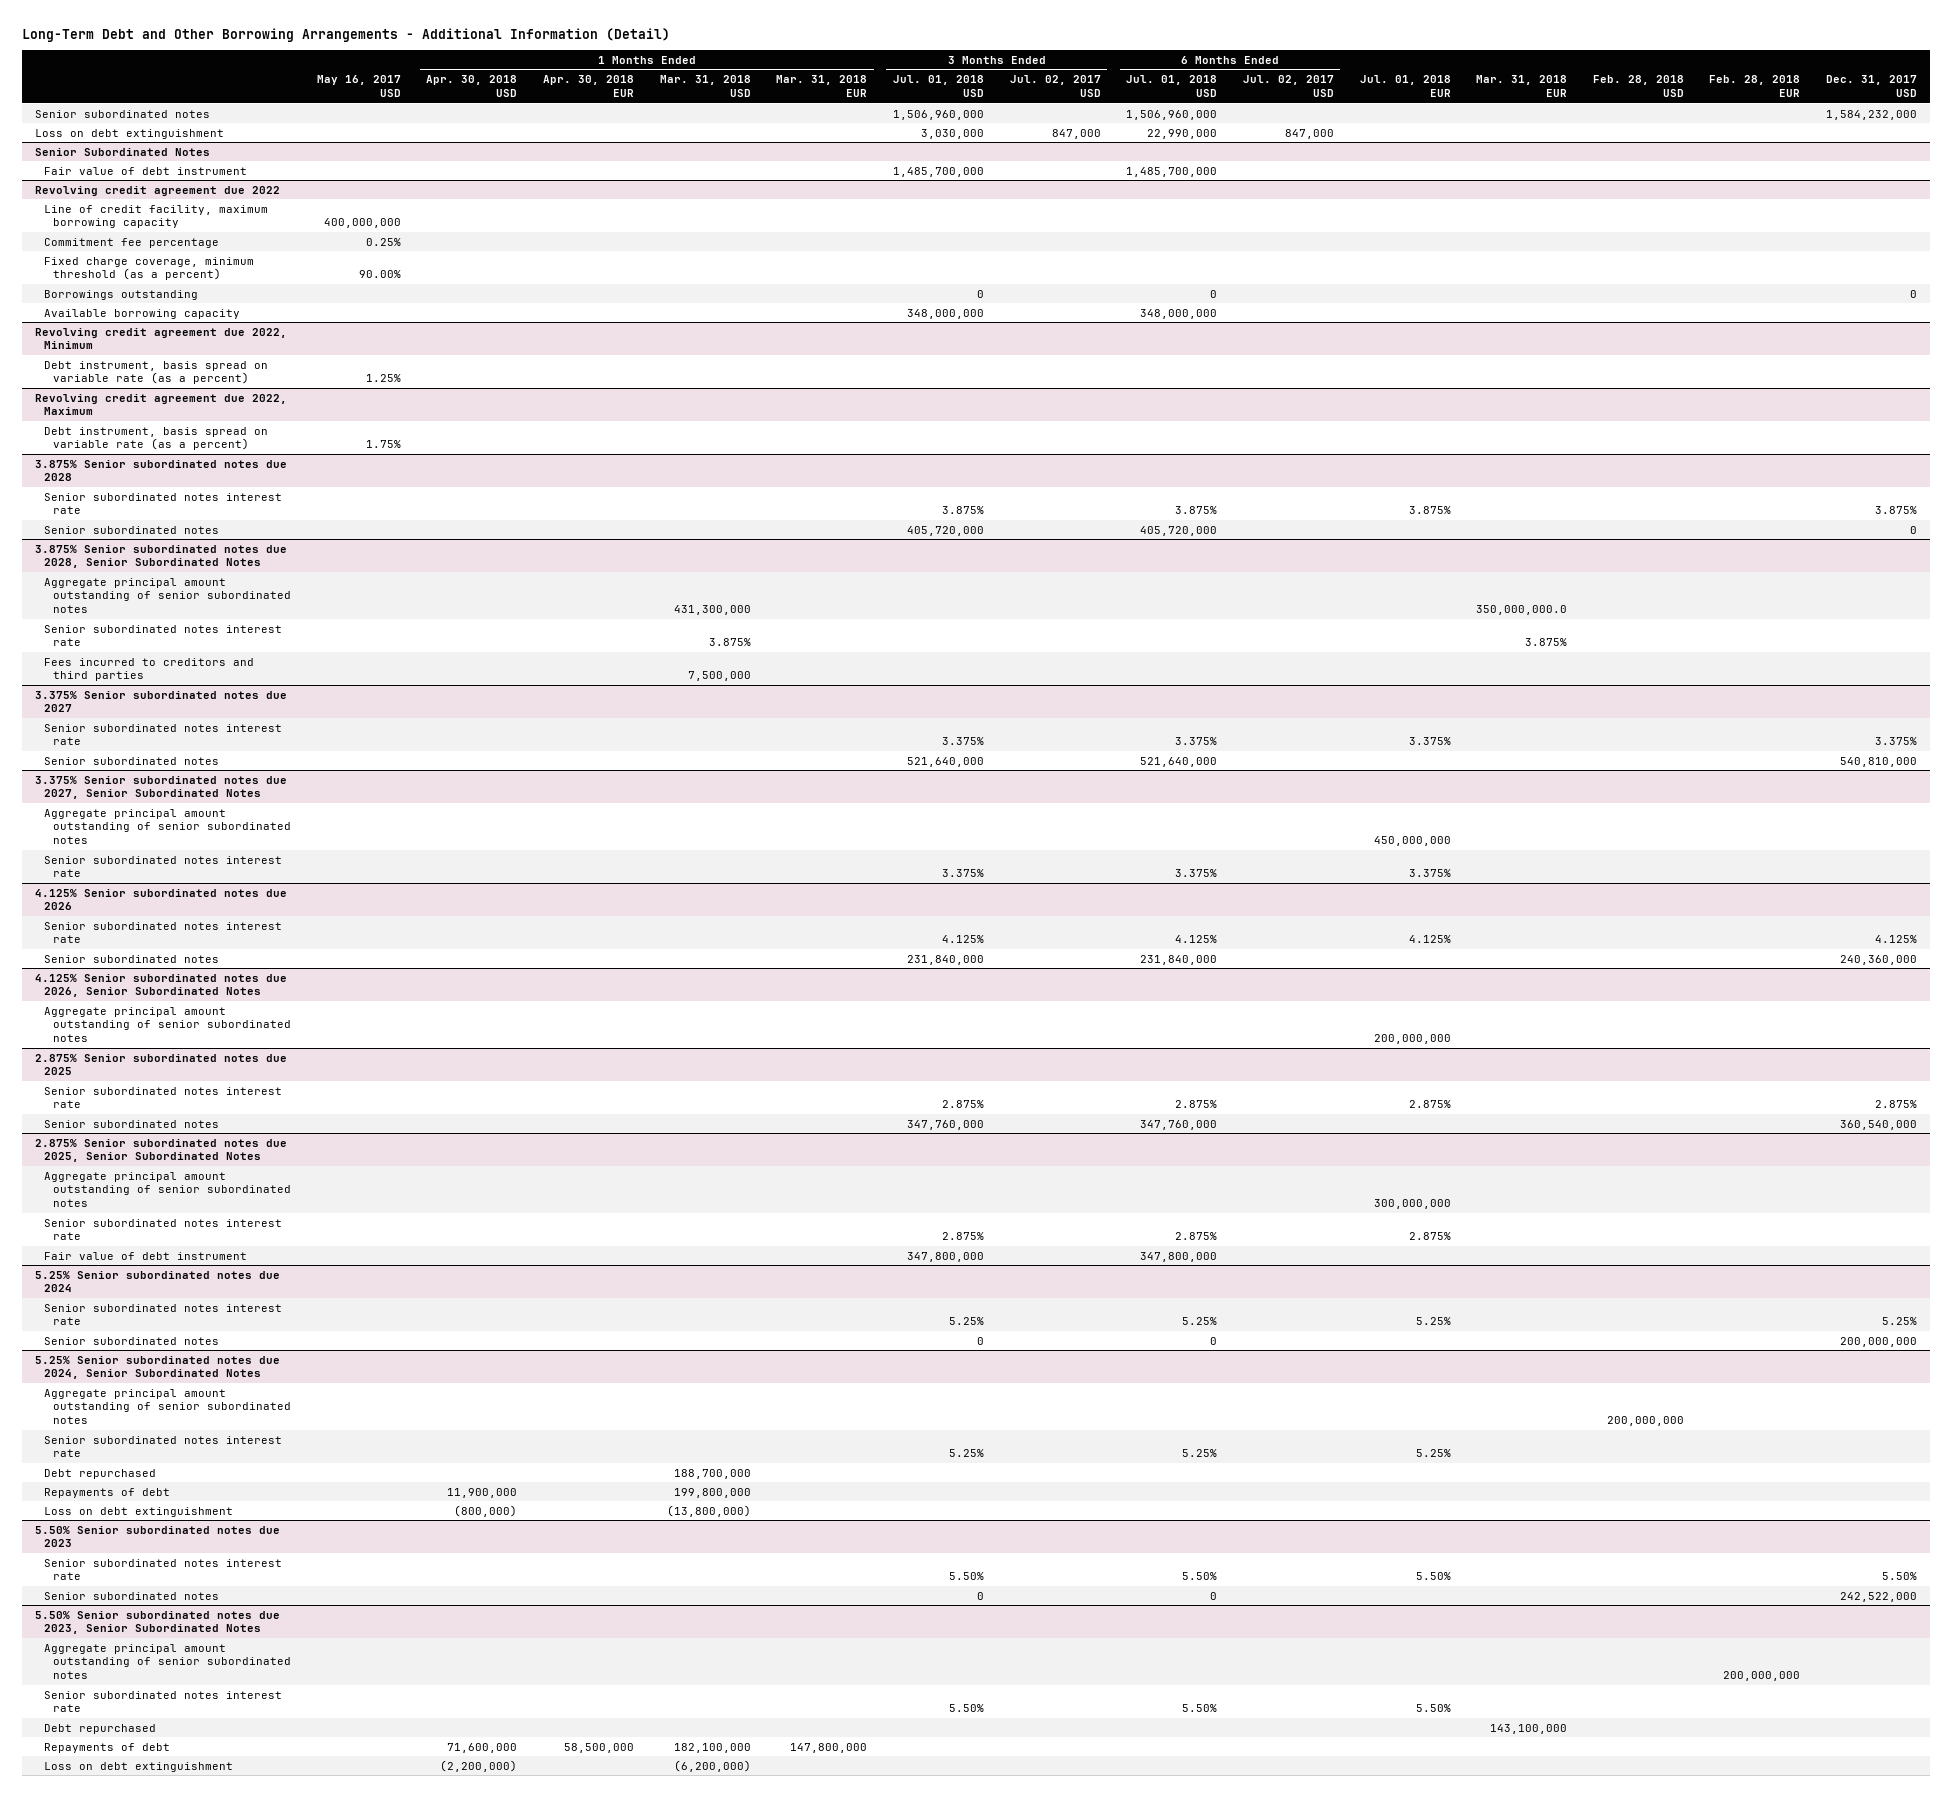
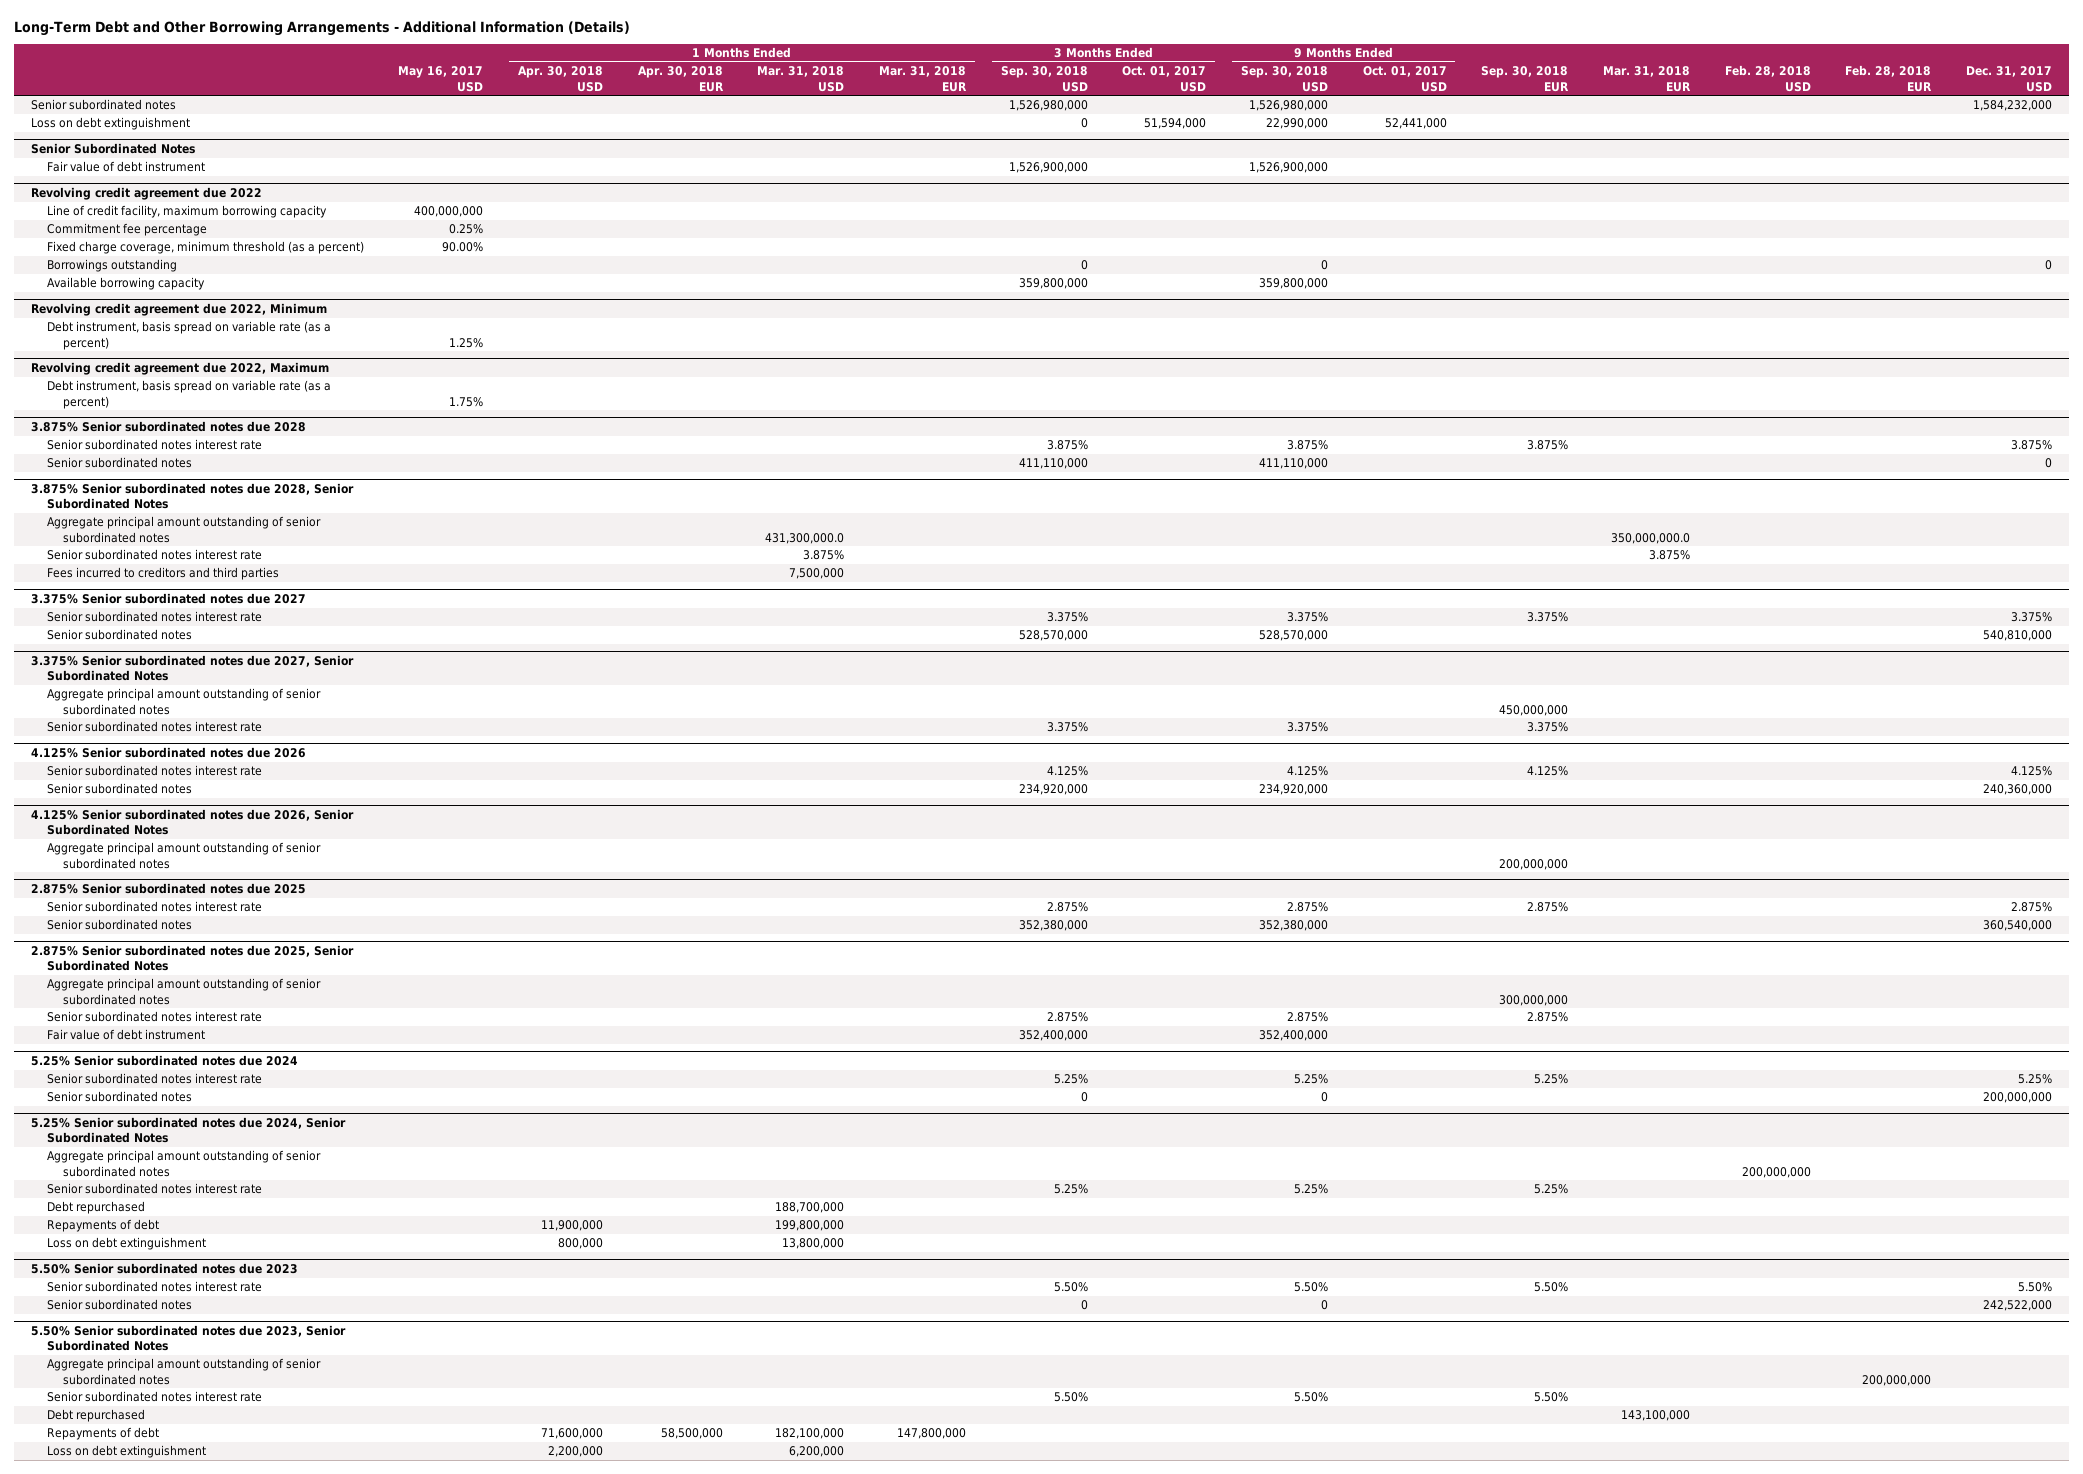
- Long-Term Debt and Other Borrowing Arrangements - Additional Information (Detail)
+ Long-Term Debt and Other Borrowing Arrangements - Additional Information (Details)
- | May 16, 2017 USD | 1 Months Ended Apr. 30, 2018 USD | 1 Months Ended Apr. 30, 2018 EUR | 1 Months Ended Mar. 31, 2018 USD | 1 Months Ended Mar. 31, 2018 EUR | 3 Months Ended Jul. 01, 2018 USD | 3 Months Ended Jul. 02, 2017 USD | 6 Months Ended Jul. 01, 2018 USD | 6 Months Ended Jul. 02, 2017 USD | Jul. 01, 2018 EUR | Mar. 31, 2018 EUR | Feb. 28, 2018 USD | Feb. 28, 2018 EUR | Dec. 31, 2017 USD
+ | May 16, 2017 USD | 1 Months Ended Apr. 30, 2018 USD | 1 Months Ended Apr. 30, 2018 EUR | 1 Months Ended Mar. 31, 2018 USD | 1 Months Ended Mar. 31, 2018 EUR | 3 Months Ended Sep. 30, 2018 USD | 3 Months Ended Oct. 01, 2017 USD | 9 Months Ended Sep. 30, 2018 USD | 9 Months Ended Oct. 01, 2017 USD | Sep. 30, 2018 EUR | Mar. 31, 2018 EUR | Feb. 28, 2018 USD | Feb. 28, 2018 EUR | Dec. 31, 2017 USD
@ 3.875% Senior subordinated notes due 2028, Senior Subordinated Notes
- Aggregate principal amount outstanding of senior subordinated notes | | | | 431,300,000 | | | | | | | 350,000,000.0 | | |
+ Aggregate principal amount outstanding of senior subordinated notes | | | | 431,300,000.0 | | | | | | | 350,000,000.0 | | |
@ 5.25% Senior subordinated notes due 2024, Senior Subordinated Notes
- Loss on debt extinguishment | | (800,000) | | (13,800,000) | | | | | | | | | |
+ Loss on debt extinguishment | | 800,000 | | 13,800,000 | | | | | | | | | |
@ 5.50% Senior subordinated notes due 2023, Senior Subordinated Notes
- Loss on debt extinguishment | | (2,200,000) | | (6,200,000) | | | | | | | | | |
+ Loss on debt extinguishment | | 2,200,000 | | 6,200,000 | | | | | | | | | |

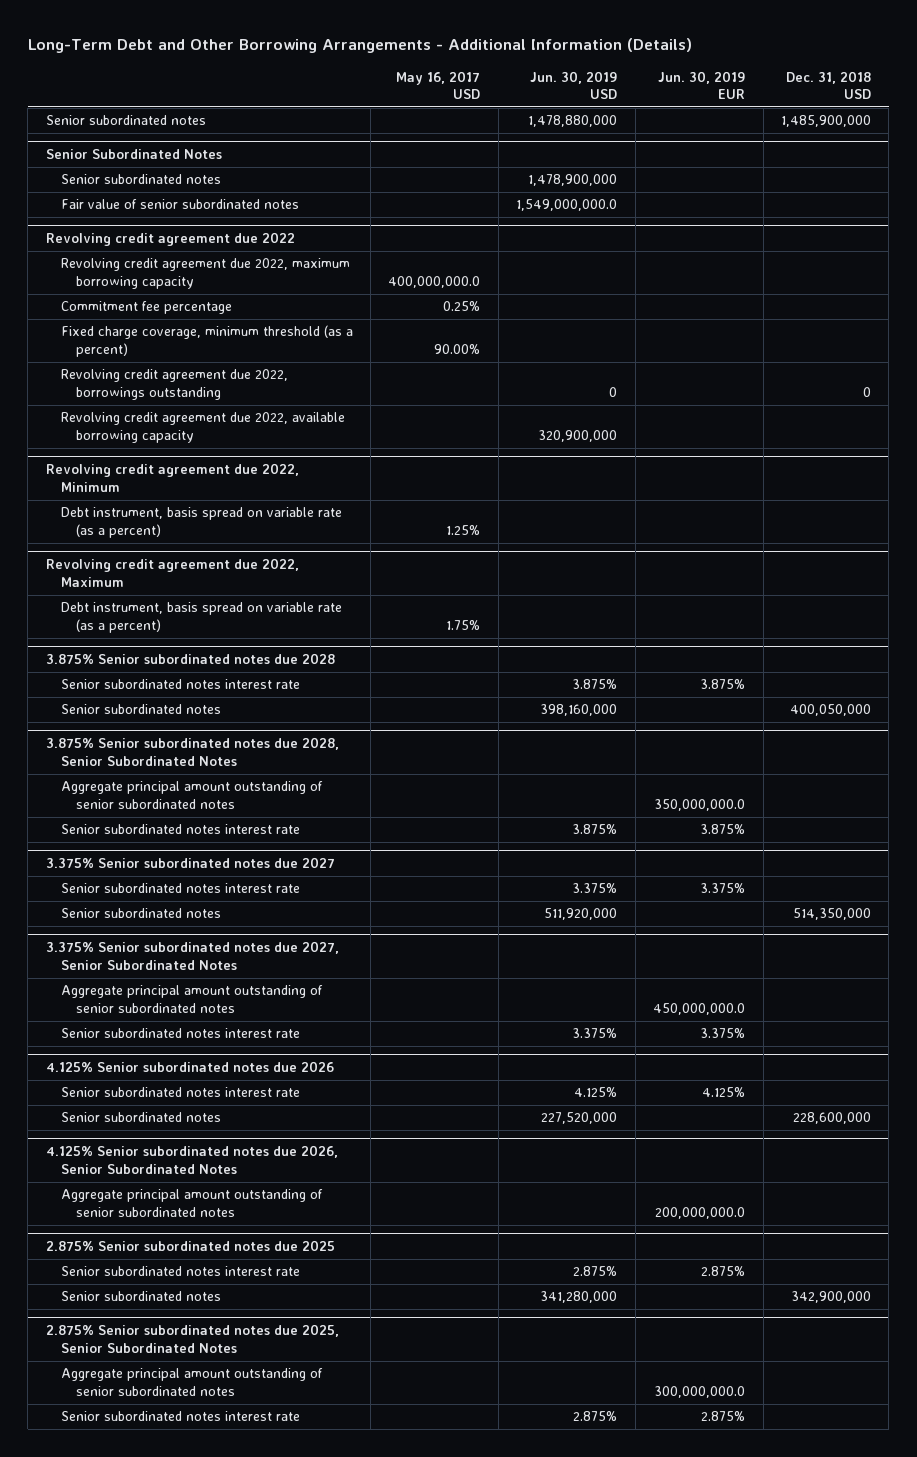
- | May 16, 2017 USD | 1 Months Ended Apr. 30, 2018 USD | 1 Months Ended Apr. 30, 2018 EUR | 1 Months Ended Mar. 31, 2018 USD | 1 Months Ended Mar. 31, 2018 EUR | 3 Months Ended Sep. 30, 2018 USD | 3 Months Ended Oct. 01, 2017 USD | 9 Months Ended Sep. 30, 2018 USD | 9 Months Ended Oct. 01, 2017 USD | Sep. 30, 2018 EUR | Mar. 31, 2018 EUR | Feb. 28, 2018 USD | Feb. 28, 2018 EUR | Dec. 31, 2017 USD
+ | May 16, 2017 USD | Jun. 30, 2019 USD | Jun. 30, 2019 EUR | Dec. 31, 2018 USD
- Loss on debt extinguishment | | | | | | 0 | 51,594,000 | 22,990,000 | 52,441,000 | | | | |
@ Senior Subordinated Notes
- Fair value of debt instrument | | | | | | 1,526,900,000 | | 1,526,900,000 | | | | | |
+ Senior subordinated notes | | 1,478,900,000 | |
+ Fair value of senior subordinated notes | | 1,549,000,000.0 | |
@ Revolving credit agreement due 2022
- Line of credit facility, maximum borrowing capacity | 400,000,000 | | | | | | | | | | | | |
+ Revolving credit agreement due 2022, maximum borrowing capacity | 400,000,000.0 | | |
- Borrowings outstanding | | | | | | 0 | | 0 | | | | | | 0
- Available borrowing capacity | | | | | | 359,800,000 | | 359,800,000 | | | | | |
+ Revolving credit agreement due 2022, borrowings outstanding | | 0 | | 0
+ Revolving credit agreement due 2022, available borrowing capacity | | 320,900,000 | |
@ 3.875% Senior subordinated notes due 2028, Senior Subordinated Notes
- Fees incurred to creditors and third parties | | | | 7,500,000 | | | | | | | | | |
@ 2.875% Senior subordinated notes due 2025, Senior Subordinated Notes
- Fair value of debt instrument | | | | | | 352,400,000 | | 352,400,000 | | | | | |
- 5.25% Senior subordinated notes due 2024
- Senior subordinated notes interest rate | | | | | | 5.25% | | 5.25% | | 5.25% | | | | 5.25%
- Senior subordinated notes | | | | | | 0 | | 0 | | | | | | 200,000,000
- 5.25% Senior subordinated notes due 2024, Senior Subordinated Notes
- Aggregate principal amount outstanding of senior subordinated notes | | | | | | | | | | | | 200,000,000 | |
- Senior subordinated notes interest rate | | | | | | 5.25% | | 5.25% | | 5.25% | | | |
- Debt repurchased | | | | 188,700,000 | | | | | | | | | |
- Repayments of debt | | 11,900,000 | | 199,800,000 | | | | | | | | | |
- Loss on debt extinguishment | | 800,000 | | 13,800,000 | | | | | | | | | |
- 5.50% Senior subordinated notes due 2023
- Senior subordinated notes interest rate | | | | | | 5.50% | | 5.50% | | 5.50% | | | | 5.50%
- Senior subordinated notes | | | | | | 0 | | 0 | | | | | | 242,522,000
- 5.50% Senior subordinated notes due 2023, Senior Subordinated Notes
- Aggregate principal amount outstanding of senior subordinated notes | | | | | | | | | | | | | 200,000,000 |
- Senior subordinated notes interest rate | | | | | | 5.50% | | 5.50% | | 5.50% | | | |
- Debt repurchased | | | | | | | | | | | 143,100,000 | | |
- Repayments of debt | | 71,600,000 | 58,500,000 | 182,100,000 | 147,800,000 | | | | | | | | |
- Loss on debt extinguishment | | 2,200,000 | | 6,200,000 | | | | | | | | | |

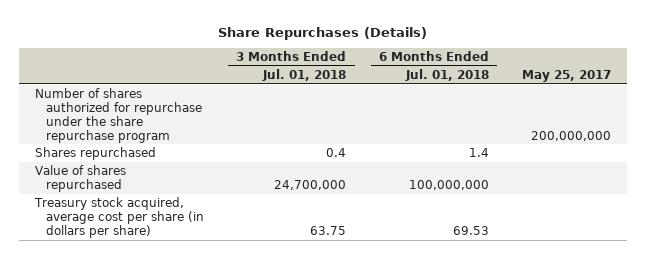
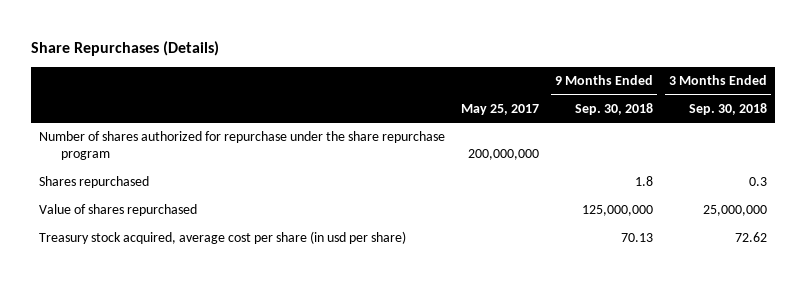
- | 3 Months Ended Jul. 01, 2018 | 6 Months Ended Jul. 01, 2018 | May 25, 2017
+ | May 25, 2017 | 9 Months Ended Sep. 30, 2018 | 3 Months Ended Sep. 30, 2018
- Treasury stock acquired, average cost per share (in dollars per share) | 63.75 | 69.53 |
+ Treasury stock acquired, average cost per share (in usd per share) | | 70.13 | 72.62

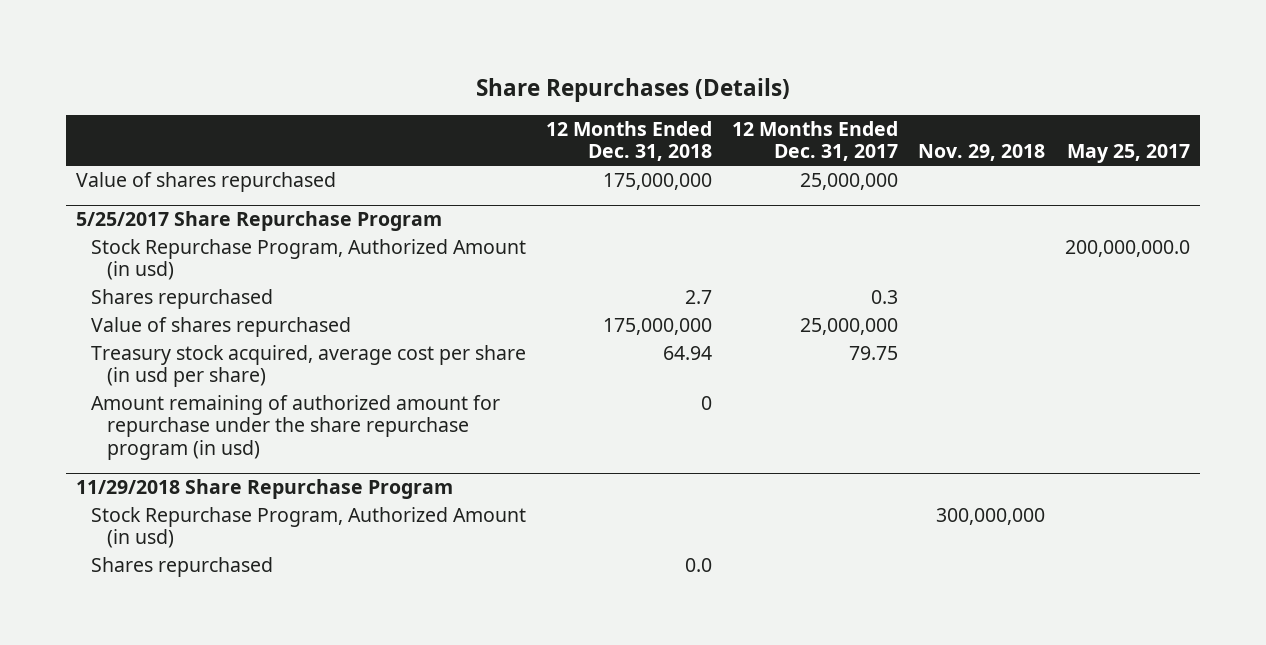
- | May 25, 2017 | 9 Months Ended Sep. 30, 2018 | 3 Months Ended Sep. 30, 2018
+ | 12 Months Ended Dec. 31, 2018 | 12 Months Ended Dec. 31, 2017 | Nov. 29, 2018 | May 25, 2017
- Number of shares authorized for repurchase under the share repurchase program | 200,000,000 | |
- Shares repurchased | | 1.8 | 0.3
- Treasury stock acquired, average cost per share (in usd per share) | | 70.13 | 72.62
+ 5/25/2017 Share Repurchase Program
+ Stock Repurchase Program, Authorized Amount (in usd) | | | | 200,000,000.0
+ Shares repurchased | 2.7 | 0.3 | |
+ Value of shares repurchased | 175,000,000 | 25,000,000 | |
+ Treasury stock acquired, average cost per share (in usd per share) | 64.94 | 79.75 | |
+ Amount remaining of authorized amount for repurchase under the share repurchase program (in usd) | 0 | | |
+ 11/29/2018 Share Repurchase Program
+ Stock Repurchase Program, Authorized Amount (in usd) | | | 300,000,000 |
+ Shares repurchased | 0.0 | | |

